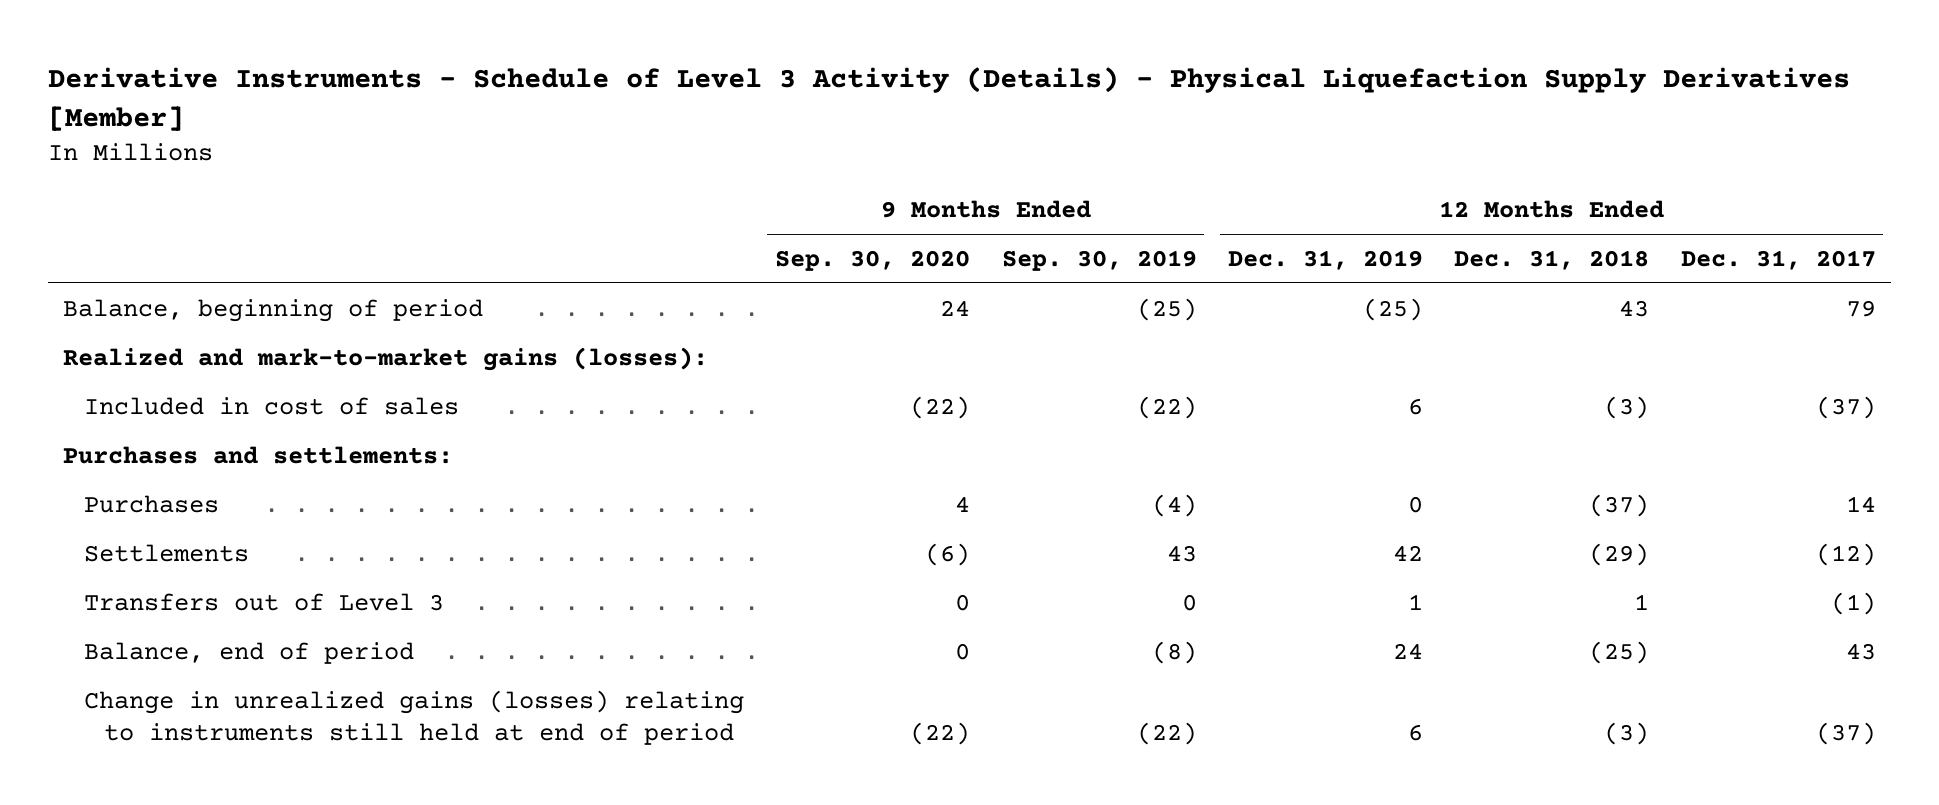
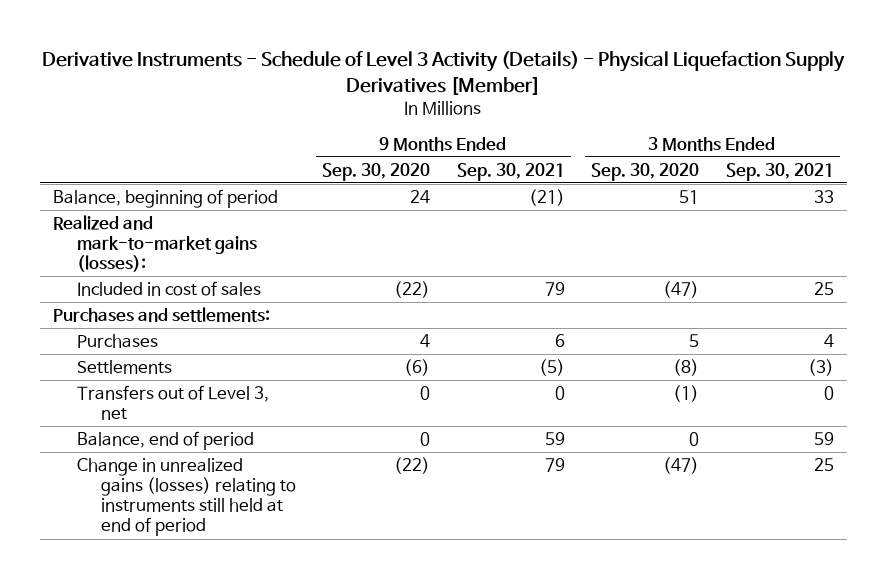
- | 9 Months Ended Sep. 30, 2020 | 9 Months Ended Sep. 30, 2019 | 12 Months Ended Dec. 31, 2019 | 12 Months Ended Dec. 31, 2018 | 12 Months Ended Dec. 31, 2017
+ | 9 Months Ended Sep. 30, 2020 | 9 Months Ended Sep. 30, 2021 | 3 Months Ended Sep. 30, 2020 | 3 Months Ended Sep. 30, 2021
- Transfers out of Level 3 | 0 | 0 | 1 | 1 | (1)
+ Transfers out of Level 3, net | 0 | 0 | (1) | 0

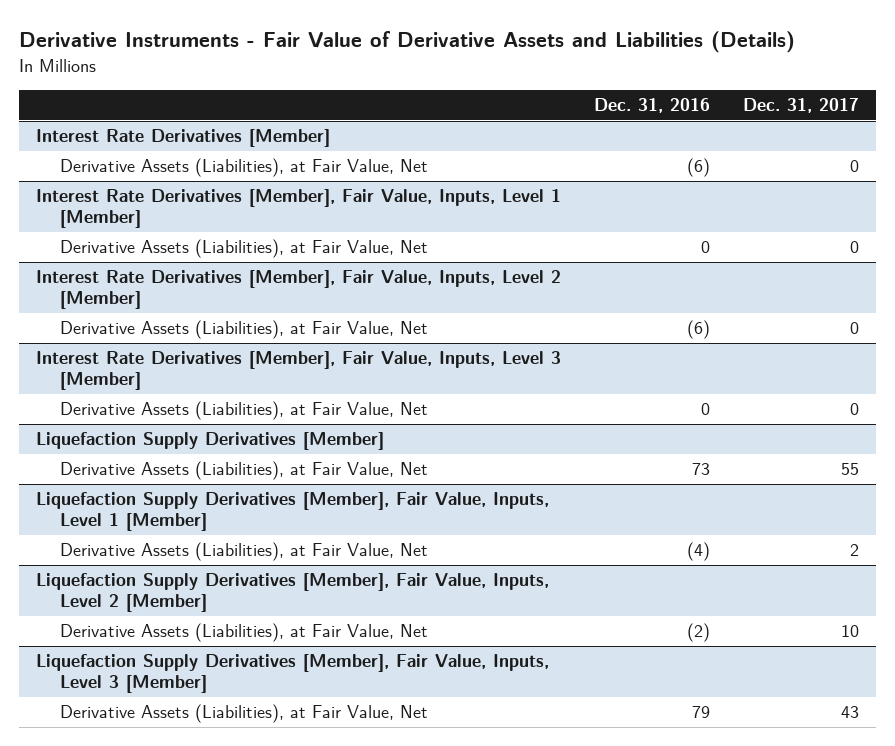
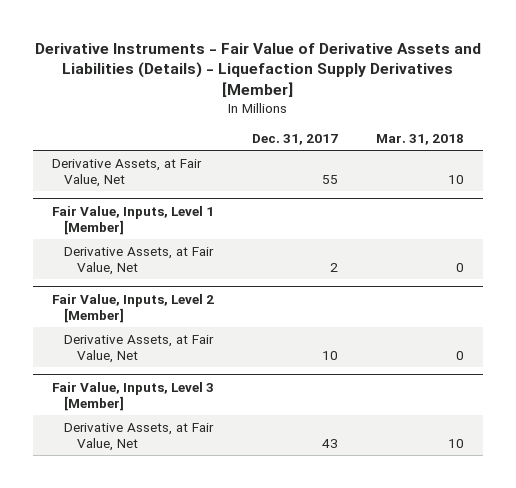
- Derivative Instruments - Fair Value of Derivative Assets and Liabilities (Details)
+ Derivative Instruments - Fair Value of Derivative Assets and Liabilities (Details) - Liquefaction Supply Derivatives [Member]
- | Dec. 31, 2016 | Dec. 31, 2017
+ | Dec. 31, 2017 | Mar. 31, 2018
- Interest Rate Derivatives [Member]
- Derivative Assets (Liabilities), at Fair Value, Net | (6) | 0
- Interest Rate Derivatives [Member], Fair Value, Inputs, Level 1 [Member]
- Derivative Assets (Liabilities), at Fair Value, Net | 0 | 0
- Interest Rate Derivatives [Member], Fair Value, Inputs, Level 2 [Member]
- Derivative Assets (Liabilities), at Fair Value, Net | (6) | 0
- Interest Rate Derivatives [Member], Fair Value, Inputs, Level 3 [Member]
- Derivative Assets (Liabilities), at Fair Value, Net | 0 | 0
- Liquefaction Supply Derivatives [Member]
- Derivative Assets (Liabilities), at Fair Value, Net | 73 | 55
- Liquefaction Supply Derivatives [Member], Fair Value, Inputs, Level 1 [Member]
- Derivative Assets (Liabilities), at Fair Value, Net | (4) | 2
- Liquefaction Supply Derivatives [Member], Fair Value, Inputs, Level 2 [Member]
- Derivative Assets (Liabilities), at Fair Value, Net | (2) | 10
- Liquefaction Supply Derivatives [Member], Fair Value, Inputs, Level 3 [Member]
- Derivative Assets (Liabilities), at Fair Value, Net | 79 | 43
+ Derivative Assets, at Fair Value, Net | 55 | 10
+ Fair Value, Inputs, Level 1 [Member]
+ Derivative Assets, at Fair Value, Net | 2 | 0
+ Fair Value, Inputs, Level 2 [Member]
+ Derivative Assets, at Fair Value, Net | 10 | 0
+ Fair Value, Inputs, Level 3 [Member]
+ Derivative Assets, at Fair Value, Net | 43 | 10

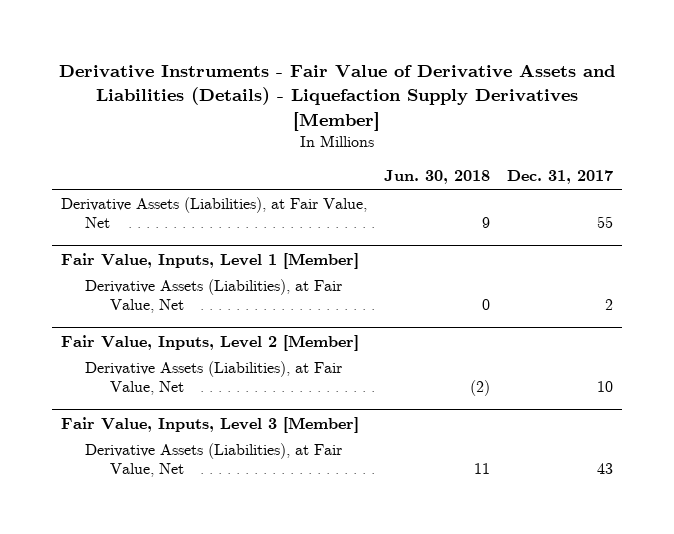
- | Dec. 31, 2017 | Mar. 31, 2018
+ | Jun. 30, 2018 | Dec. 31, 2017
- Derivative Assets, at Fair Value, Net | 55 | 10
+ Derivative Assets (Liabilities), at Fair Value, Net | 9 | 55
@ Fair Value, Inputs, Level 1 [Member]
- Derivative Assets, at Fair Value, Net | 2 | 0
+ Derivative Assets (Liabilities), at Fair Value, Net | 0 | 2
@ Fair Value, Inputs, Level 2 [Member]
- Derivative Assets, at Fair Value, Net | 10 | 0
+ Derivative Assets (Liabilities), at Fair Value, Net | (2) | 10
@ Fair Value, Inputs, Level 3 [Member]
- Derivative Assets, at Fair Value, Net | 43 | 10
+ Derivative Assets (Liabilities), at Fair Value, Net | 11 | 43

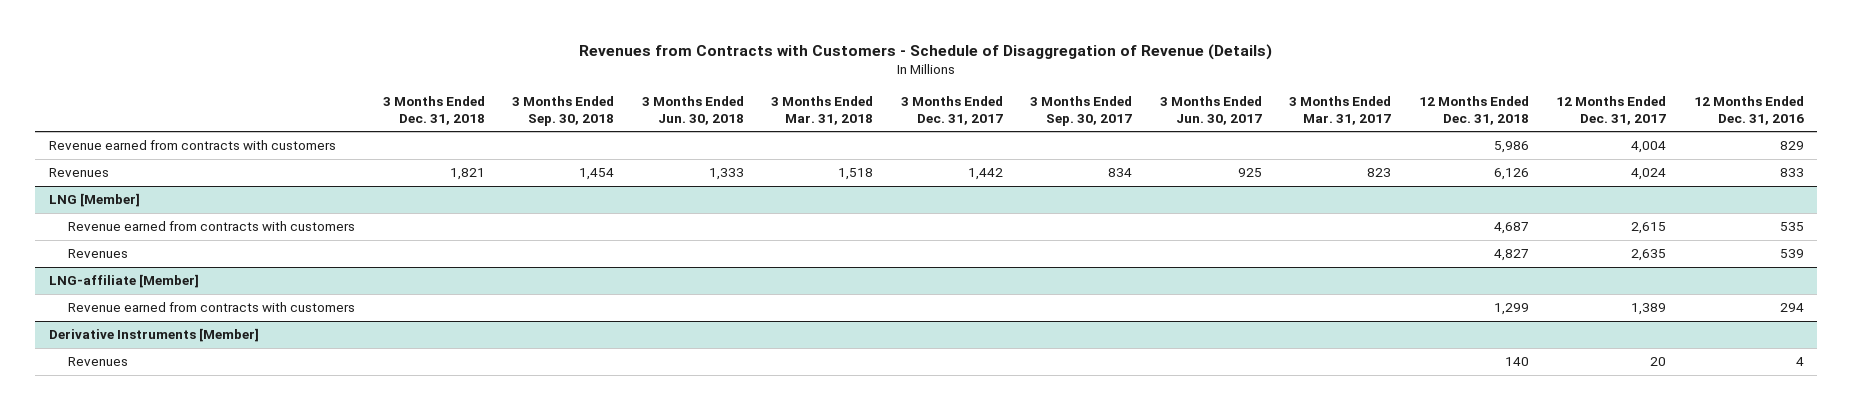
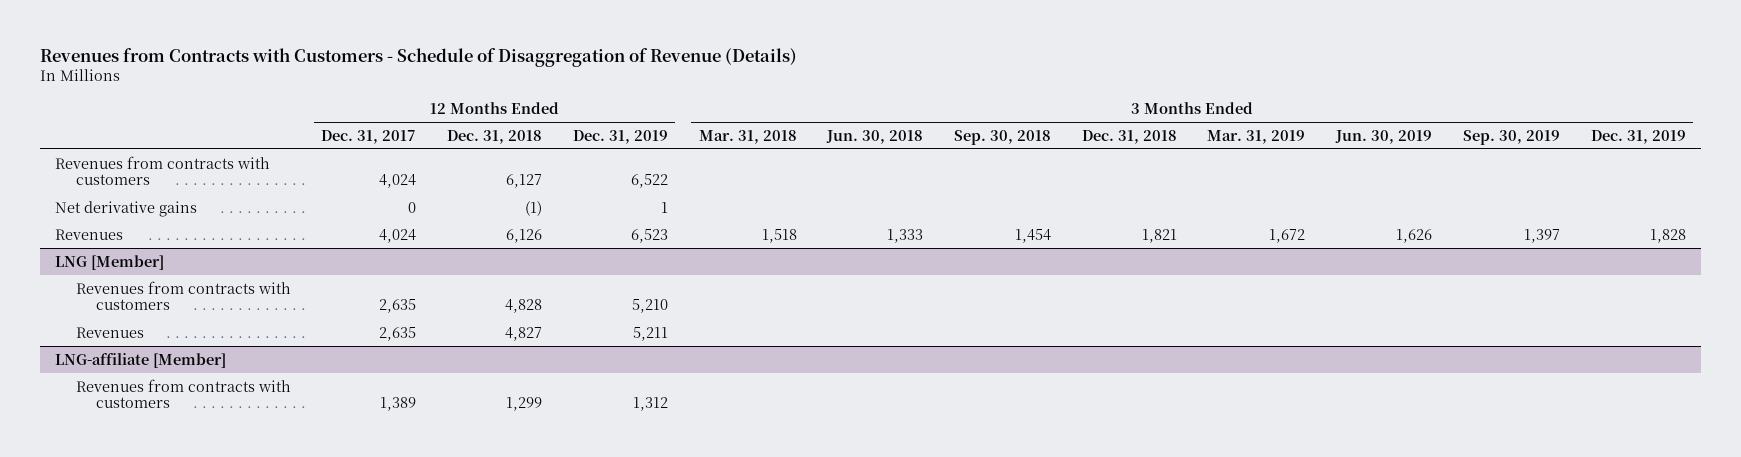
- | 3 Months Ended Dec. 31, 2018 | 3 Months Ended Sep. 30, 2018 | 3 Months Ended Jun. 30, 2018 | 3 Months Ended Mar. 31, 2018 | 3 Months Ended Dec. 31, 2017 | 3 Months Ended Sep. 30, 2017 | 3 Months Ended Jun. 30, 2017 | 3 Months Ended Mar. 31, 2017 | 12 Months Ended Dec. 31, 2018 | 12 Months Ended Dec. 31, 2017 | 12 Months Ended Dec. 31, 2016
+ | 12 Months Ended Dec. 31, 2017 | 12 Months Ended Dec. 31, 2018 | 12 Months Ended Dec. 31, 2019 | 3 Months Ended Mar. 31, 2018 | 3 Months Ended Jun. 30, 2018 | 3 Months Ended Sep. 30, 2018 | 3 Months Ended Dec. 31, 2018 | 3 Months Ended Mar. 31, 2019 | 3 Months Ended Jun. 30, 2019 | 3 Months Ended Sep. 30, 2019 | 3 Months Ended Dec. 31, 2019
- Revenue earned from contracts with customers | | | | | | | | | 5,986 | 4,004 | 829
+ Revenues from contracts with customers | 4,024 | 6,127 | 6,522 | | | | | | | |
+ Net derivative gains | 0 | (1) | 1 | | | | | | | |
@ LNG [Member]
- Revenue earned from contracts with customers | | | | | | | | | 4,687 | 2,615 | 535
+ Revenues from contracts with customers | 2,635 | 4,828 | 5,210 | | | | | | | |
@ LNG-affiliate [Member]
- Revenue earned from contracts with customers | | | | | | | | | 1,299 | 1,389 | 294
- Derivative Instruments [Member]
- Revenues | | | | | | | | | 140 | 20 | 4
@ LNG-affiliate [Member]
+ Revenues from contracts with customers | 1,389 | 1,299 | 1,312 | | | | | | | |

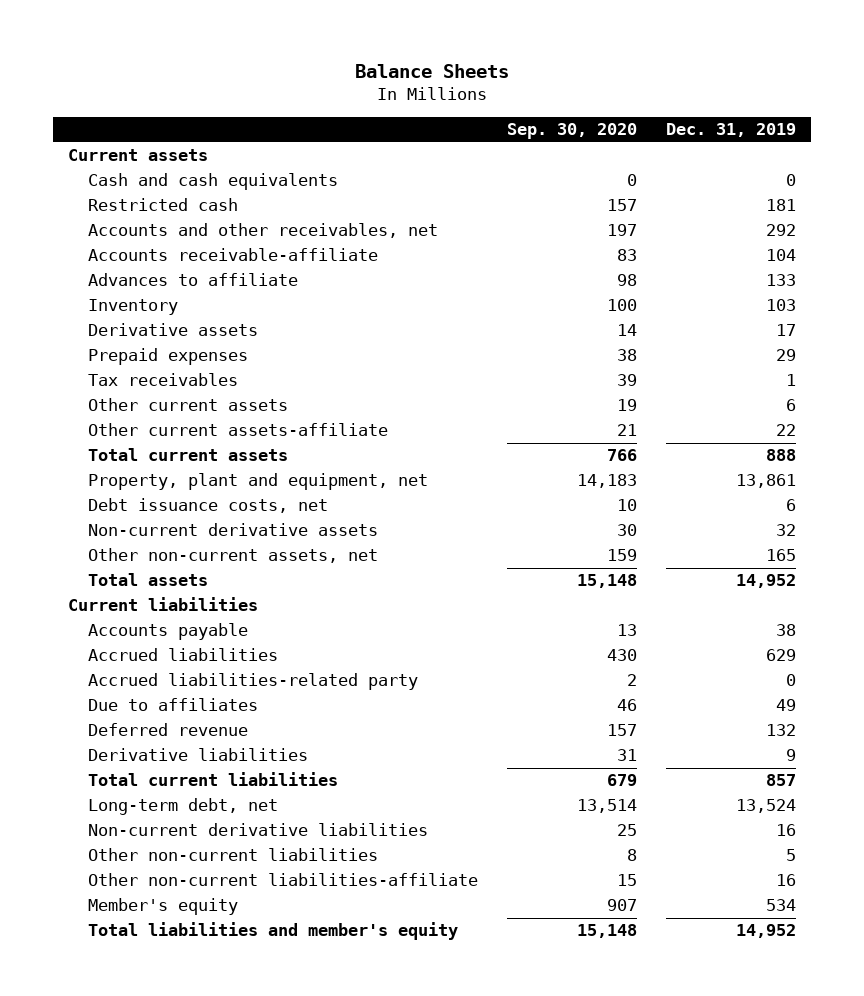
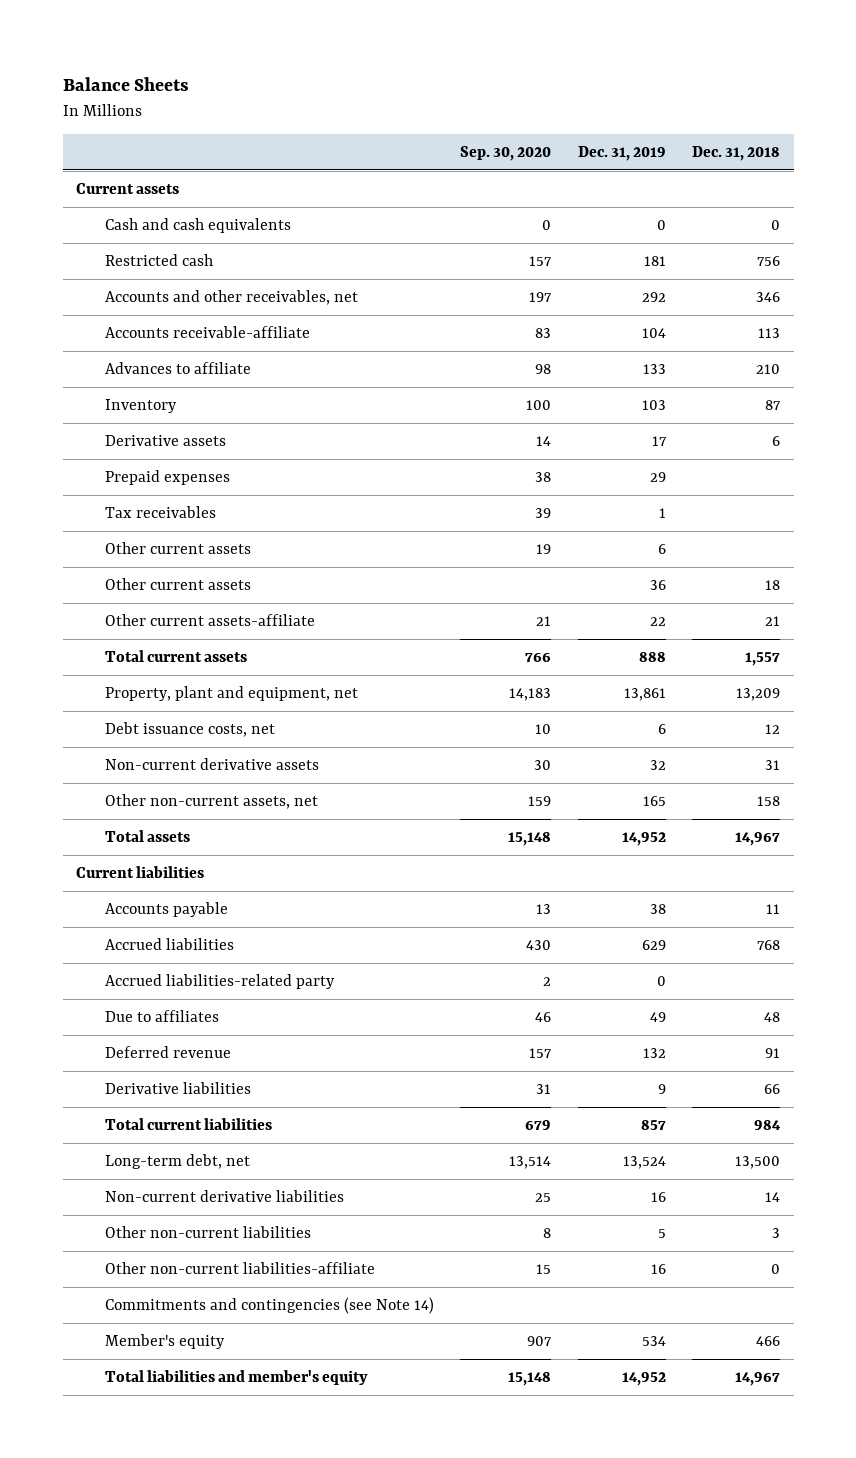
- | Sep. 30, 2020 | Dec. 31, 2019
+ | Sep. 30, 2020 | Dec. 31, 2019 | Dec. 31, 2018
+ Other current assets | | 36 | 18
+ Commitments and contingencies (see Note 14)

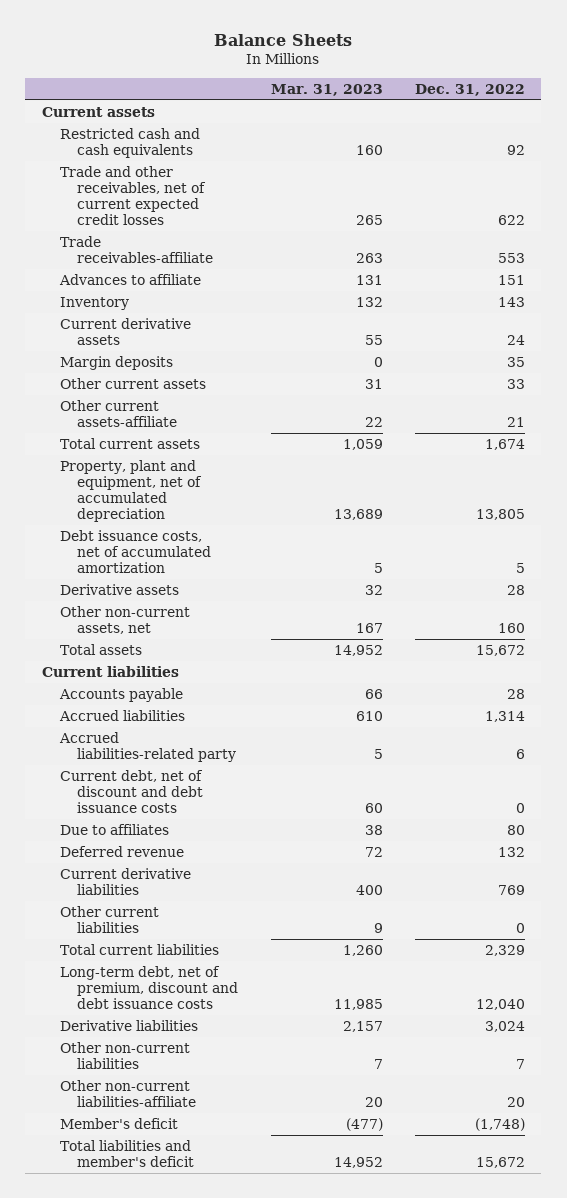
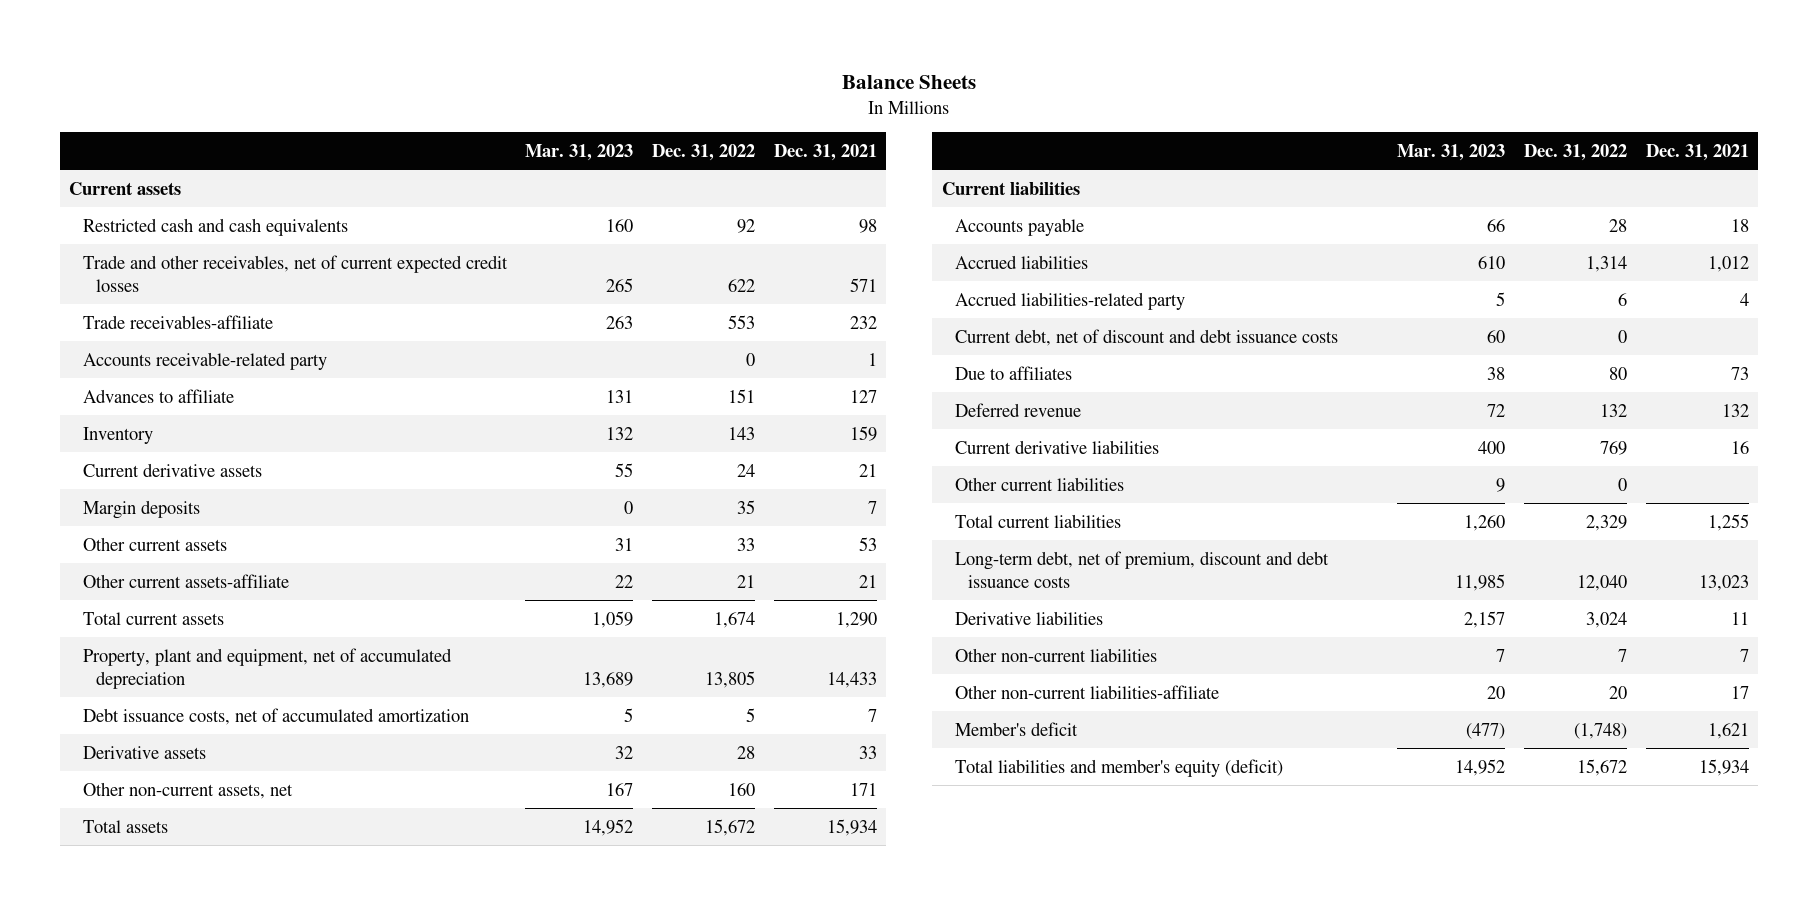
- | Mar. 31, 2023 | Dec. 31, 2022
+ | Mar. 31, 2023 | Dec. 31, 2022 | Dec. 31, 2021
+ Accounts receivable-related party | | 0 | 1
- Total liabilities and member's deficit | 14,952 | 15,672
+ Total liabilities and member's equity (deficit) | 14,952 | 15,672 | 15,934

